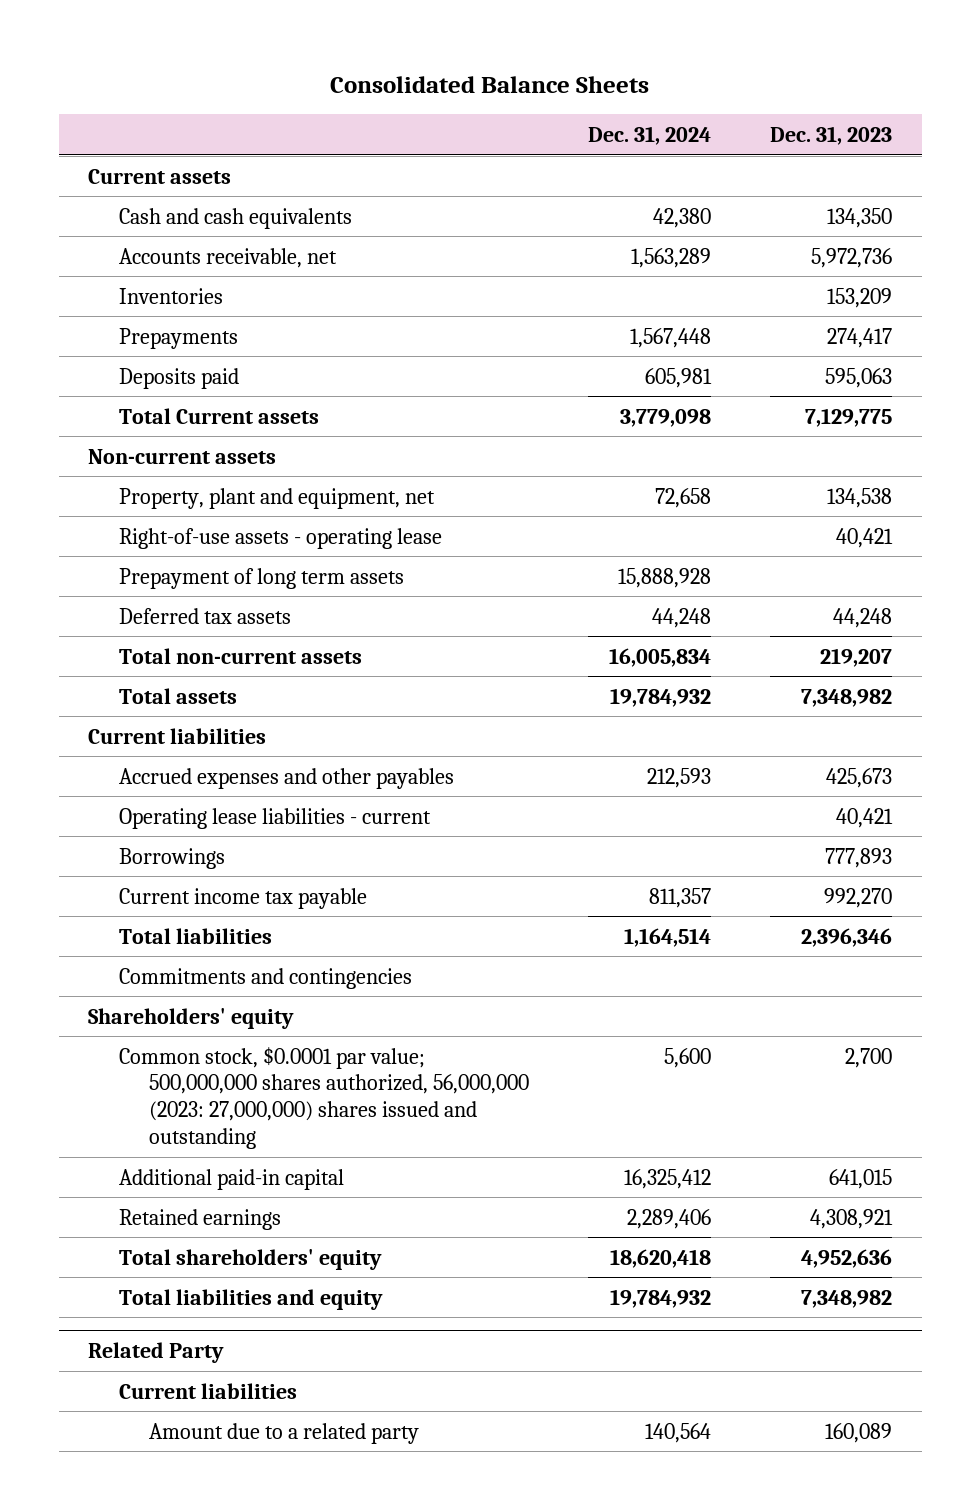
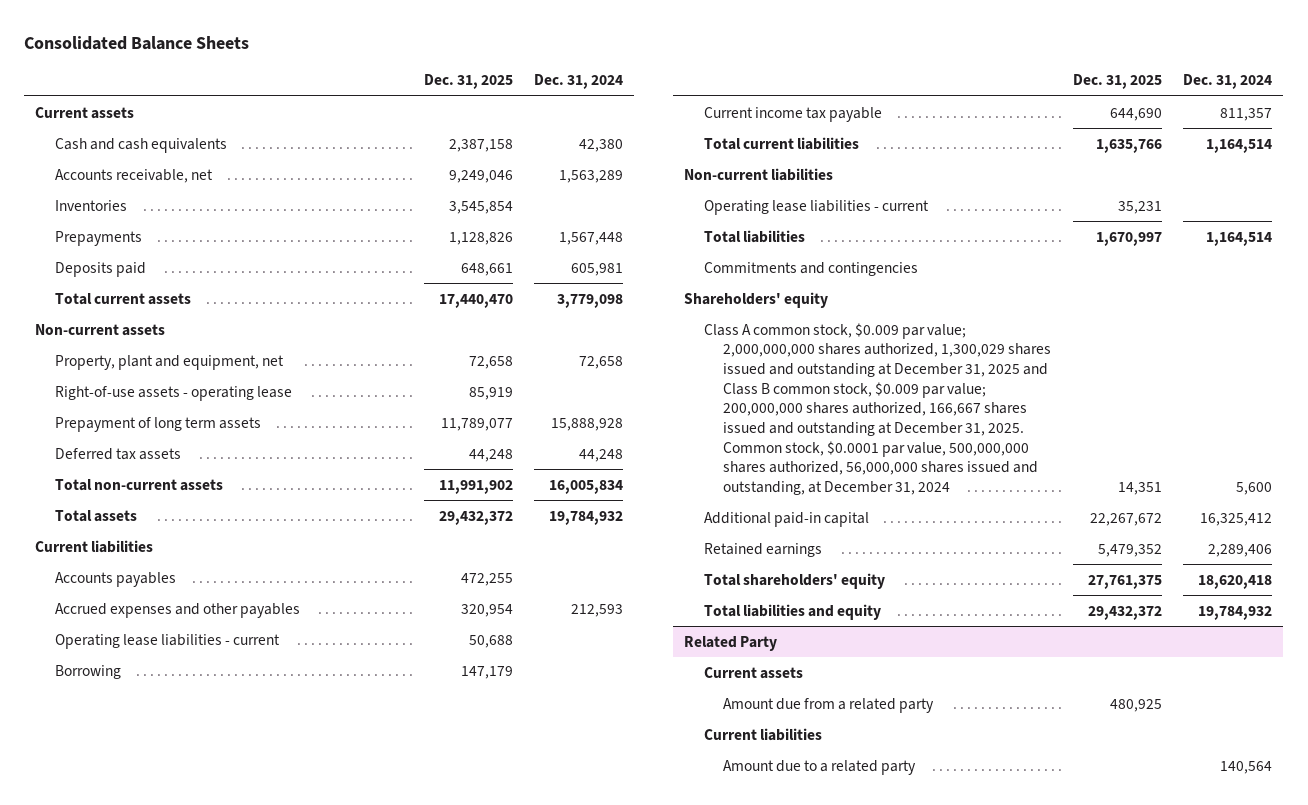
- | Dec. 31, 2024 | Dec. 31, 2023
+ | Dec. 31, 2025 | Dec. 31, 2024
- Total Current assets | 3,779,098 | 7,129,775
+ Total current assets | 17,440,470 | 3,779,098
+ Accounts payables | 472,255 |
- Borrowings | | 777,893
+ Borrowing | 147,179 |
+ Total current liabilities | 1,635,766 | 1,164,514
+ Non-current liabilities
+ Operating lease liabilities - current | 35,231 |
- Common stock, $0.0001 par value; 500,000,000 shares authorized, 56,000,000 (2023: 27,000,000) shares issued and outstanding | 5,600 | 2,700
+ Class A common stock, $0.009 par value; 2,000,000,000 shares authorized, 1,300,029 shares issued and outstanding at December 31, 2025 and Class B common stock, $0.009 par value; 200,000,000 shares authorized, 166,667 shares issued and outstanding at December 31, 2025. Common stock, $0.0001 par value, 500,000,000 shares authorized, 56,000,000 shares issued and outstanding, at December 31, 2024 | 14,351 | 5,600
@ Related Party
+ Current assets
+ Amount due from a related party | 480,925 |

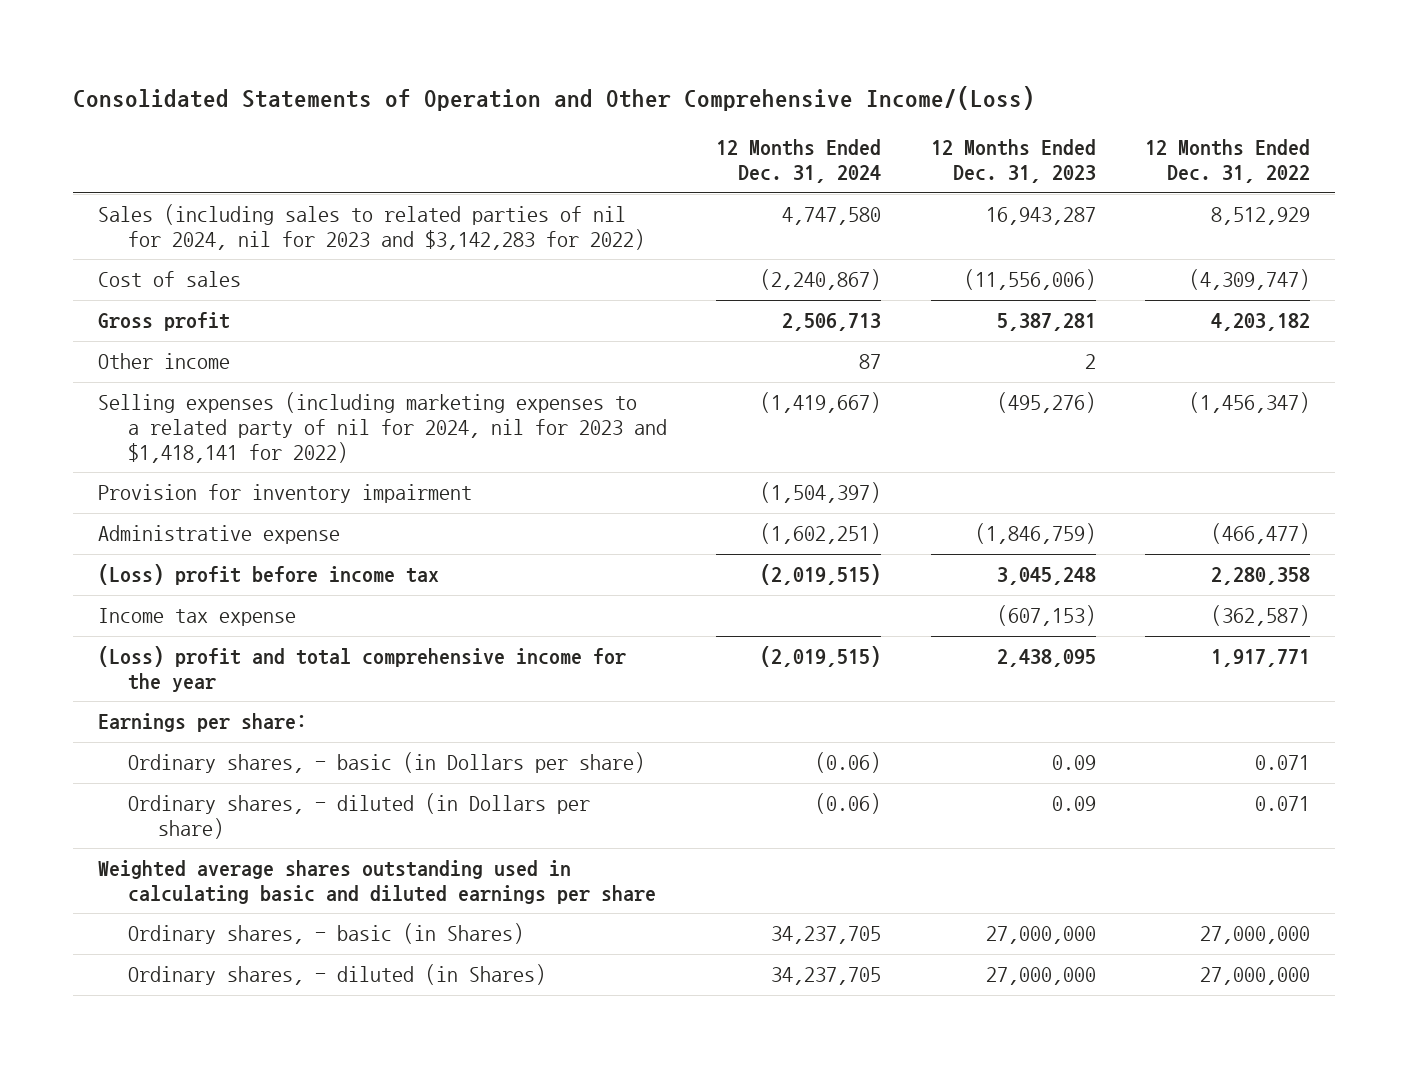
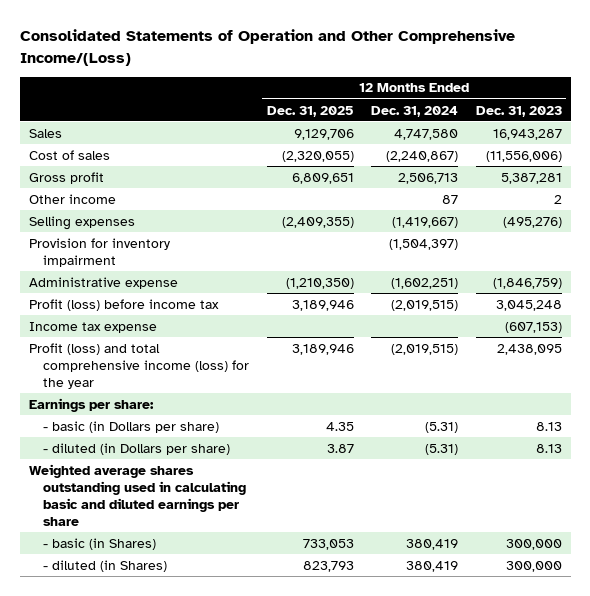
- | 12 Months Ended Dec. 31, 2024 | 12 Months Ended Dec. 31, 2023 | 12 Months Ended Dec. 31, 2022
+ | 12 Months Ended Dec. 31, 2025 | 12 Months Ended Dec. 31, 2024 | 12 Months Ended Dec. 31, 2023
- Sales (including sales to related parties of nil for 2024, nil for 2023 and $3,142,283 for 2022) | 4,747,580 | 16,943,287 | 8,512,929
+ Sales | 9,129,706 | 4,747,580 | 16,943,287
- Selling expenses (including marketing expenses to a related party of nil for 2024, nil for 2023 and $1,418,141 for 2022) | (1,419,667) | (495,276) | (1,456,347)
+ Selling expenses | (2,409,355) | (1,419,667) | (495,276)
- (Loss) profit before income tax | (2,019,515) | 3,045,248 | 2,280,358
+ Profit (loss) before income tax | 3,189,946 | (2,019,515) | 3,045,248
- (Loss) profit and total comprehensive income for the year | (2,019,515) | 2,438,095 | 1,917,771
+ Profit (loss) and total comprehensive income (loss) for the year | 3,189,946 | (2,019,515) | 2,438,095
- Ordinary shares, - basic (in Dollars per share) | (0.06) | 0.09 | 0.071
- Ordinary shares, - diluted (in Dollars per share) | (0.06) | 0.09 | 0.071
+ - basic (in Dollars per share) | 4.35 | (5.31) | 8.13
+ - diluted (in Dollars per share) | 3.87 | (5.31) | 8.13
- Ordinary shares, - basic (in Shares) | 34,237,705 | 27,000,000 | 27,000,000
- Ordinary shares, - diluted (in Shares) | 34,237,705 | 27,000,000 | 27,000,000
+ - basic (in Shares) | 733,053 | 380,419 | 300,000
+ - diluted (in Shares) | 823,793 | 380,419 | 300,000

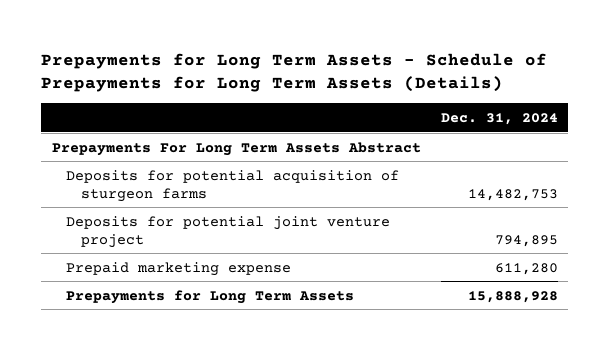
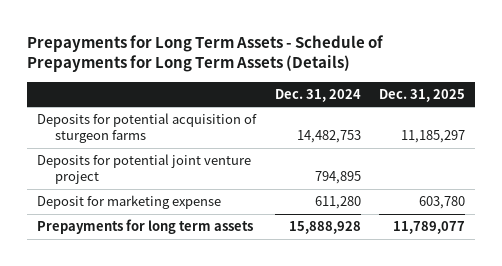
- | Dec. 31, 2024
+ | Dec. 31, 2024 | Dec. 31, 2025
- Prepayments For Long Term Assets Abstract
- Prepaid marketing expense | 611,280
- Prepayments for Long Term Assets | 15,888,928
+ Deposit for marketing expense | 611,280 | 603,780
+ Prepayments for long term assets | 15,888,928 | 11,789,077

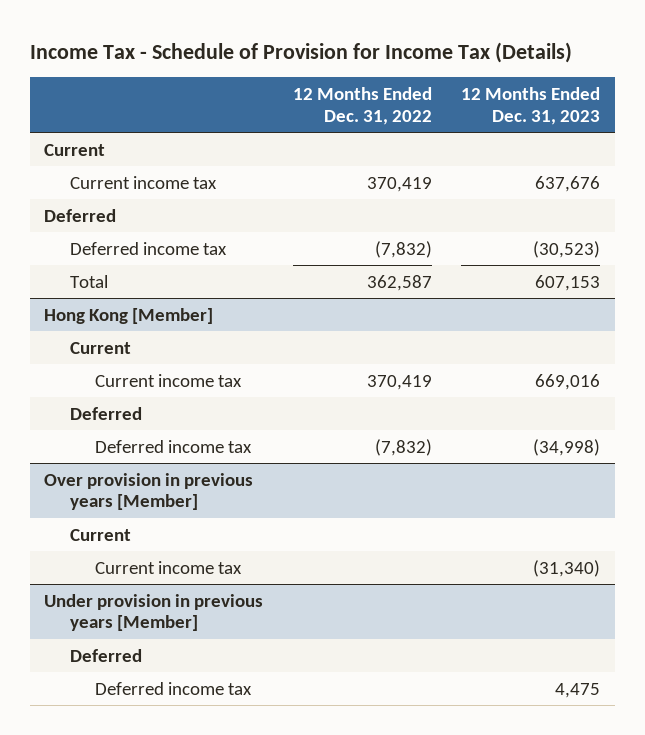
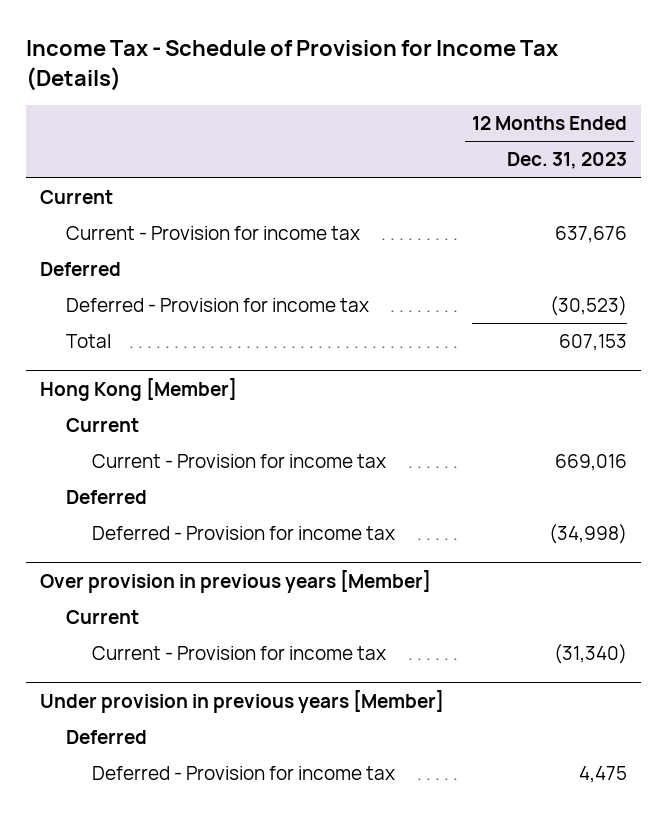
- | 12 Months Ended Dec. 31, 2022 | 12 Months Ended Dec. 31, 2023
+ | 12 Months Ended Dec. 31, 2023
- Current income tax | 370,419 | 637,676
+ Current - Provision for income tax | 637,676
- Deferred income tax | (7,832) | (30,523)
+ Deferred - Provision for income tax | (30,523)
@ Hong Kong [Member]
- Current income tax | 370,419 | 669,016
+ Current - Provision for income tax | 669,016
- Deferred income tax | (7,832) | (34,998)
+ Deferred - Provision for income tax | (34,998)
@ Over provision in previous years [Member]
- Current income tax | | (31,340)
+ Current - Provision for income tax | (31,340)
@ Under provision in previous years [Member]
- Deferred income tax | | 4,475
+ Deferred - Provision for income tax | 4,475

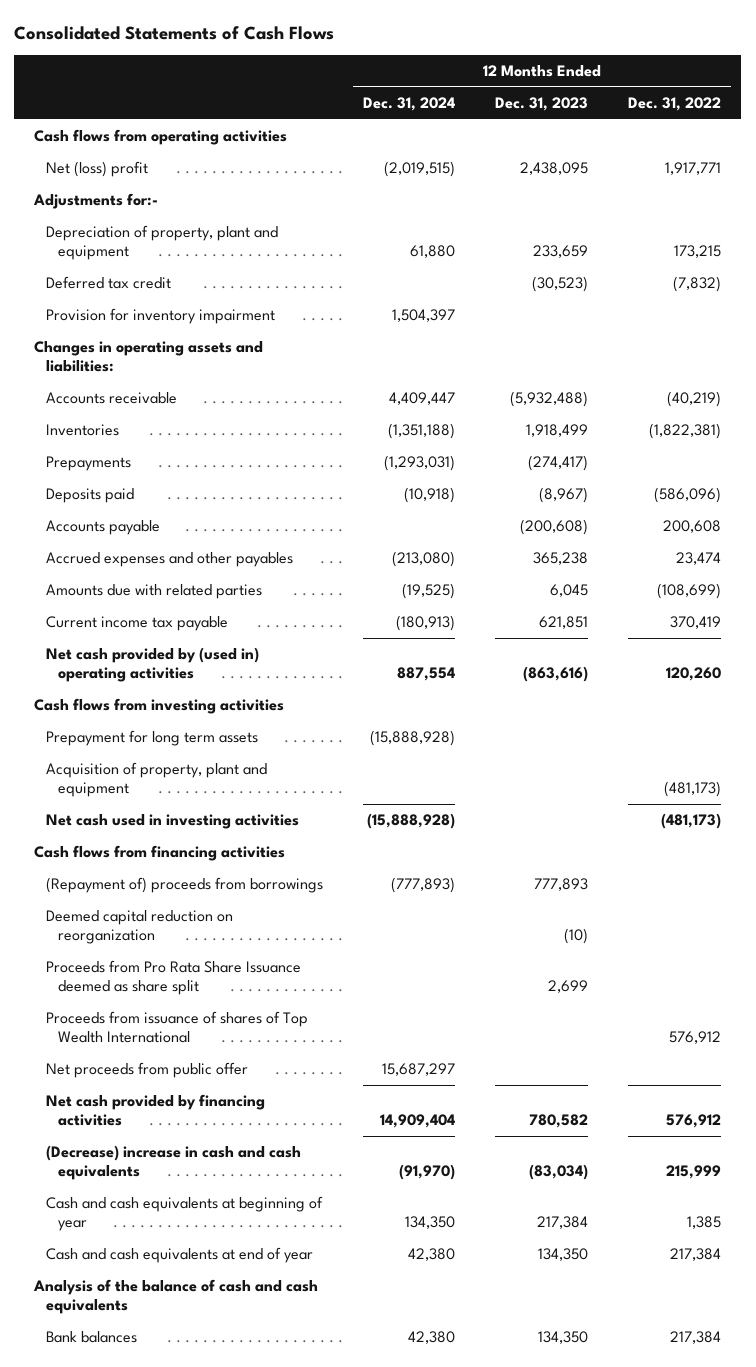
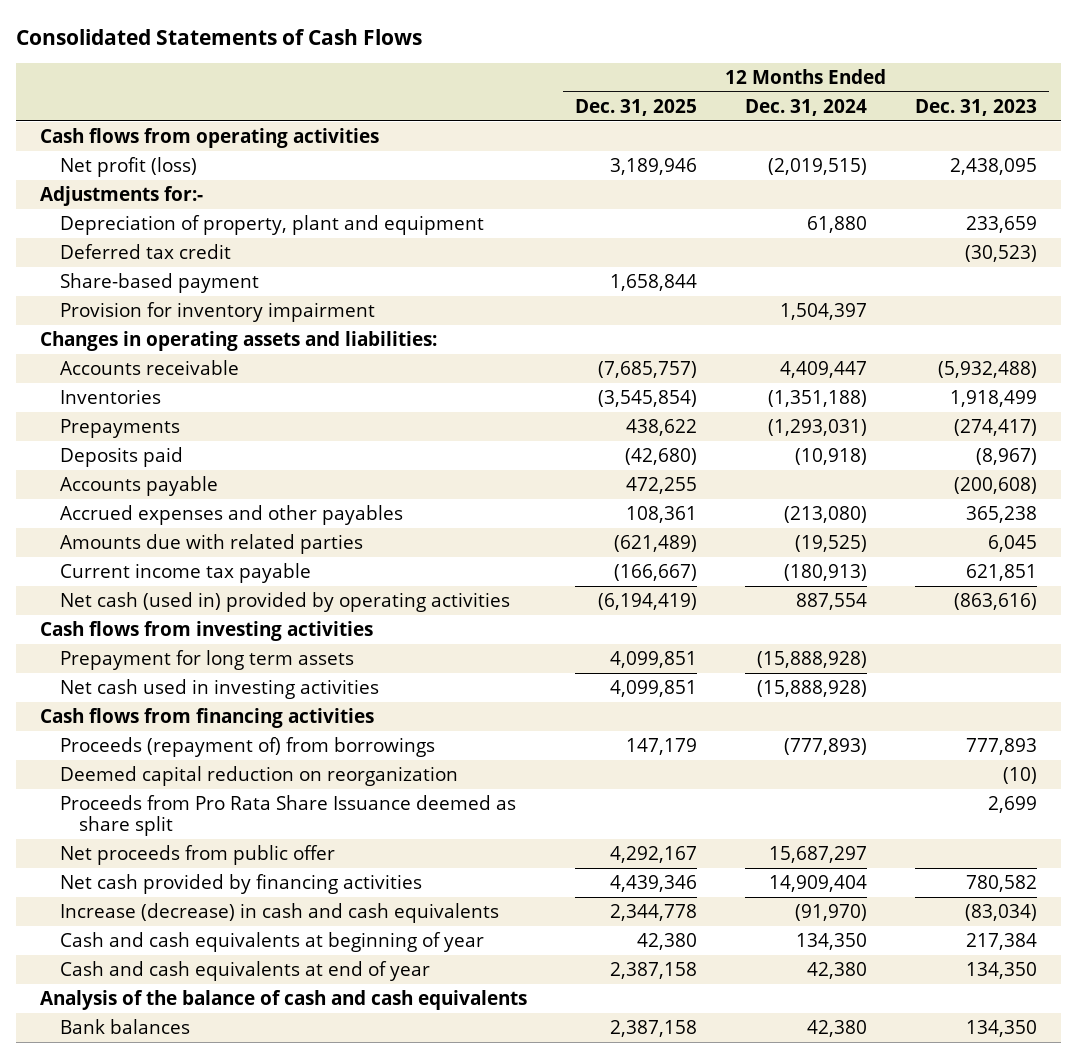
- | 12 Months Ended Dec. 31, 2024 | 12 Months Ended Dec. 31, 2023 | 12 Months Ended Dec. 31, 2022
+ | 12 Months Ended Dec. 31, 2025 | 12 Months Ended Dec. 31, 2024 | 12 Months Ended Dec. 31, 2023
- Net (loss) profit | (2,019,515) | 2,438,095 | 1,917,771
+ Net profit (loss) | 3,189,946 | (2,019,515) | 2,438,095
+ Share-based payment | 1,658,844 | |
- Net cash provided by (used in) operating activities | 887,554 | (863,616) | 120,260
+ Net cash (used in) provided by operating activities | (6,194,419) | 887,554 | (863,616)
- Acquisition of property, plant and equipment | | | (481,173)
- (Repayment of) proceeds from borrowings | (777,893) | 777,893 |
+ Proceeds (repayment of) from borrowings | 147,179 | (777,893) | 777,893
- Proceeds from issuance of shares of Top Wealth International | | | 576,912
- (Decrease) increase in cash and cash equivalents | (91,970) | (83,034) | 215,999
+ Increase (decrease) in cash and cash equivalents | 2,344,778 | (91,970) | (83,034)

